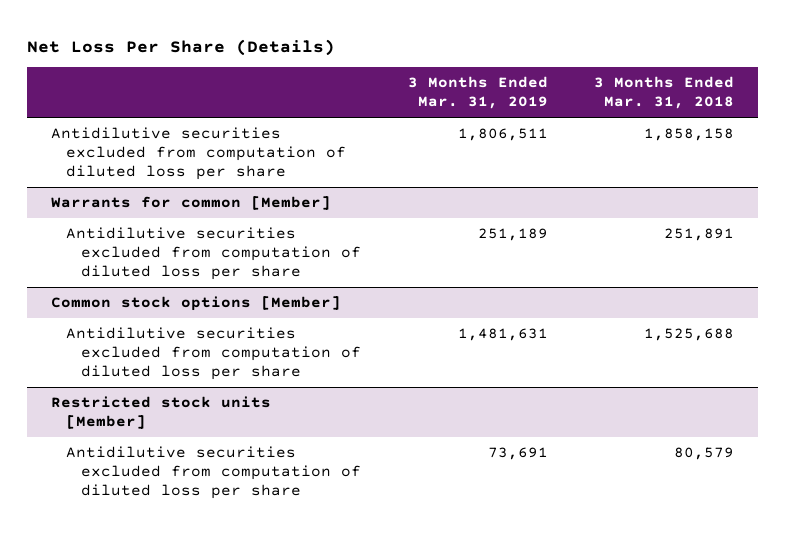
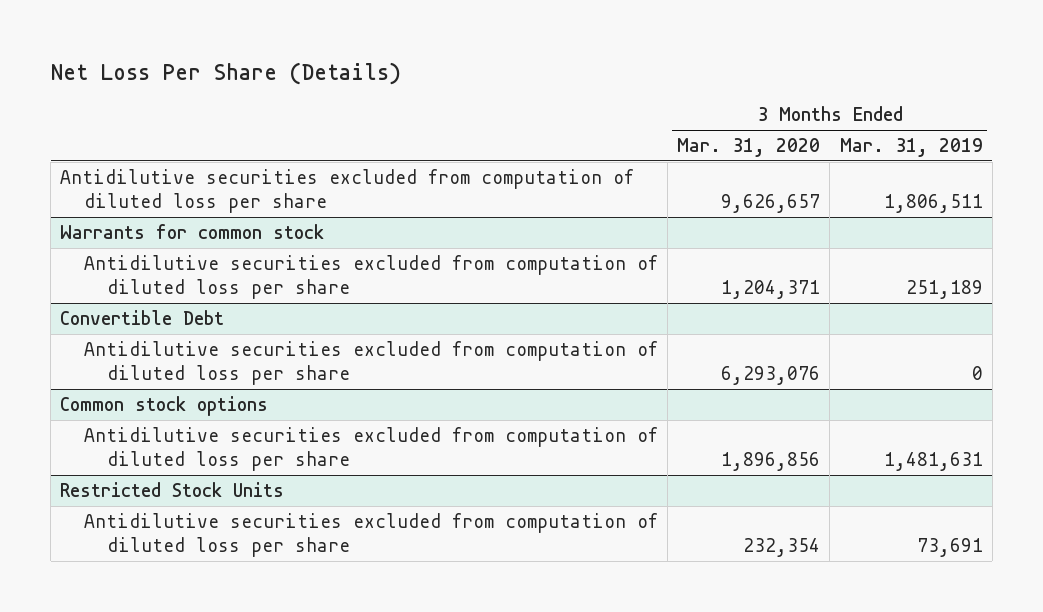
- | 3 Months Ended Mar. 31, 2019 | 3 Months Ended Mar. 31, 2018
+ | 3 Months Ended Mar. 31, 2020 | 3 Months Ended Mar. 31, 2019
- Warrants for common [Member]
+ Warrants for common stock
- Common stock options [Member]
+ Convertible Debt
+ Antidilutive securities excluded from computation of diluted loss per share | 6,293,076 | 0
+ Common stock options
- Restricted stock units [Member]
+ Restricted Stock Units

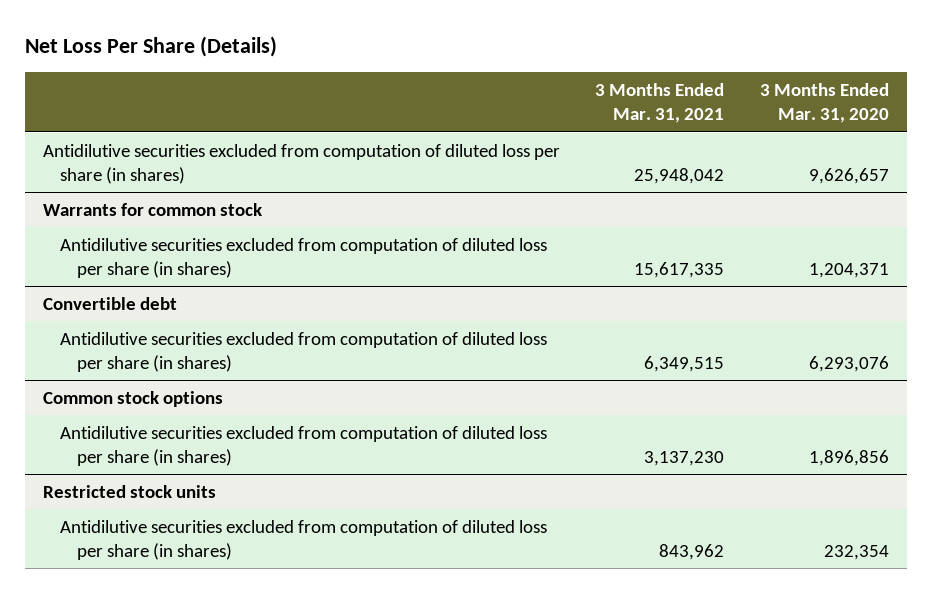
- | 3 Months Ended Mar. 31, 2020 | 3 Months Ended Mar. 31, 2019
+ | 3 Months Ended Mar. 31, 2021 | 3 Months Ended Mar. 31, 2020
- Antidilutive securities excluded from computation of diluted loss per share | 9,626,657 | 1,806,511
+ Antidilutive securities excluded from computation of diluted loss per share (in shares) | 25,948,042 | 9,626,657
@ Warrants for common stock
- Antidilutive securities excluded from computation of diluted loss per share | 1,204,371 | 251,189
- Convertible Debt
- Antidilutive securities excluded from computation of diluted loss per share | 6,293,076 | 0
@ Warrants for common stock
+ Antidilutive securities excluded from computation of diluted loss per share (in shares) | 15,617,335 | 1,204,371
+ Convertible debt
+ Antidilutive securities excluded from computation of diluted loss per share (in shares) | 6,349,515 | 6,293,076
@ Common stock options
- Antidilutive securities excluded from computation of diluted loss per share | 1,896,856 | 1,481,631
- Restricted Stock Units
- Antidilutive securities excluded from computation of diluted loss per share | 232,354 | 73,691
@ Common stock options
+ Antidilutive securities excluded from computation of diluted loss per share (in shares) | 3,137,230 | 1,896,856
+ Restricted stock units
+ Antidilutive securities excluded from computation of diluted loss per share (in shares) | 843,962 | 232,354

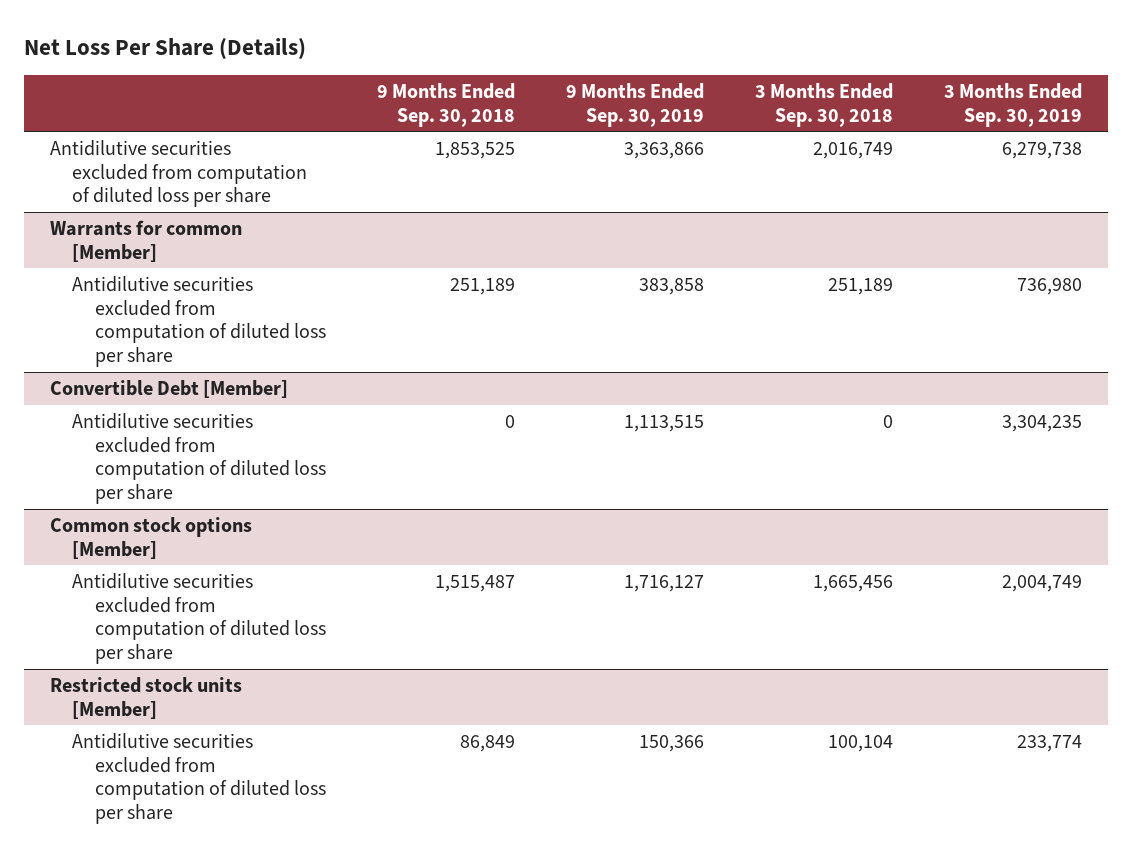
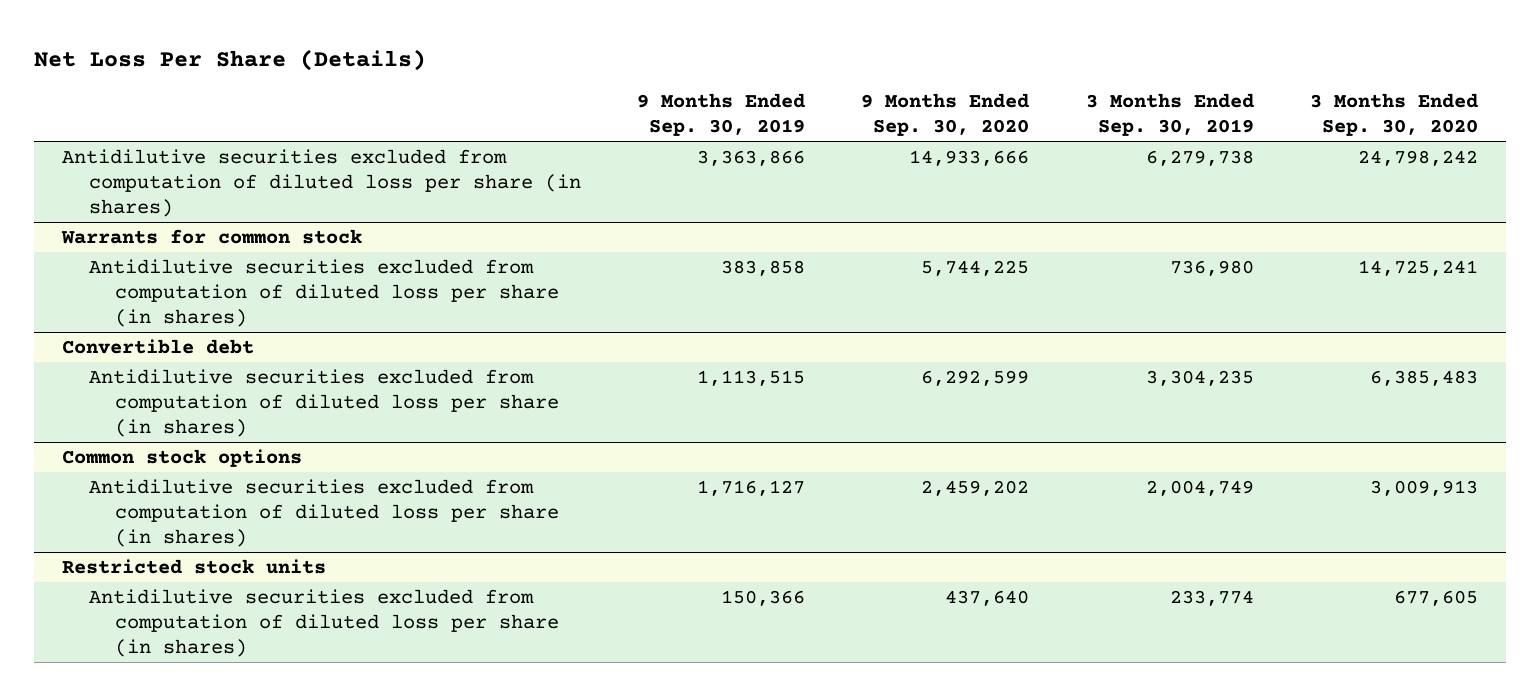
- | 9 Months Ended Sep. 30, 2018 | 9 Months Ended Sep. 30, 2019 | 3 Months Ended Sep. 30, 2018 | 3 Months Ended Sep. 30, 2019
+ | 9 Months Ended Sep. 30, 2019 | 9 Months Ended Sep. 30, 2020 | 3 Months Ended Sep. 30, 2019 | 3 Months Ended Sep. 30, 2020
- Antidilutive securities excluded from computation of diluted loss per share | 1,853,525 | 3,363,866 | 2,016,749 | 6,279,738
- Warrants for common [Member]
- Antidilutive securities excluded from computation of diluted loss per share | 251,189 | 383,858 | 251,189 | 736,980
- Convertible Debt [Member]
- Antidilutive securities excluded from computation of diluted loss per share | 0 | 1,113,515 | 0 | 3,304,235
- Common stock options [Member]
- Antidilutive securities excluded from computation of diluted loss per share | 1,515,487 | 1,716,127 | 1,665,456 | 2,004,749
- Restricted stock units [Member]
- Antidilutive securities excluded from computation of diluted loss per share | 86,849 | 150,366 | 100,104 | 233,774
+ Antidilutive securities excluded from computation of diluted loss per share (in shares) | 3,363,866 | 14,933,666 | 6,279,738 | 24,798,242
+ Warrants for common stock
+ Antidilutive securities excluded from computation of diluted loss per share (in shares) | 383,858 | 5,744,225 | 736,980 | 14,725,241
+ Convertible debt
+ Antidilutive securities excluded from computation of diluted loss per share (in shares) | 1,113,515 | 6,292,599 | 3,304,235 | 6,385,483
+ Common stock options
+ Antidilutive securities excluded from computation of diluted loss per share (in shares) | 1,716,127 | 2,459,202 | 2,004,749 | 3,009,913
+ Restricted stock units
+ Antidilutive securities excluded from computation of diluted loss per share (in shares) | 150,366 | 437,640 | 233,774 | 677,605

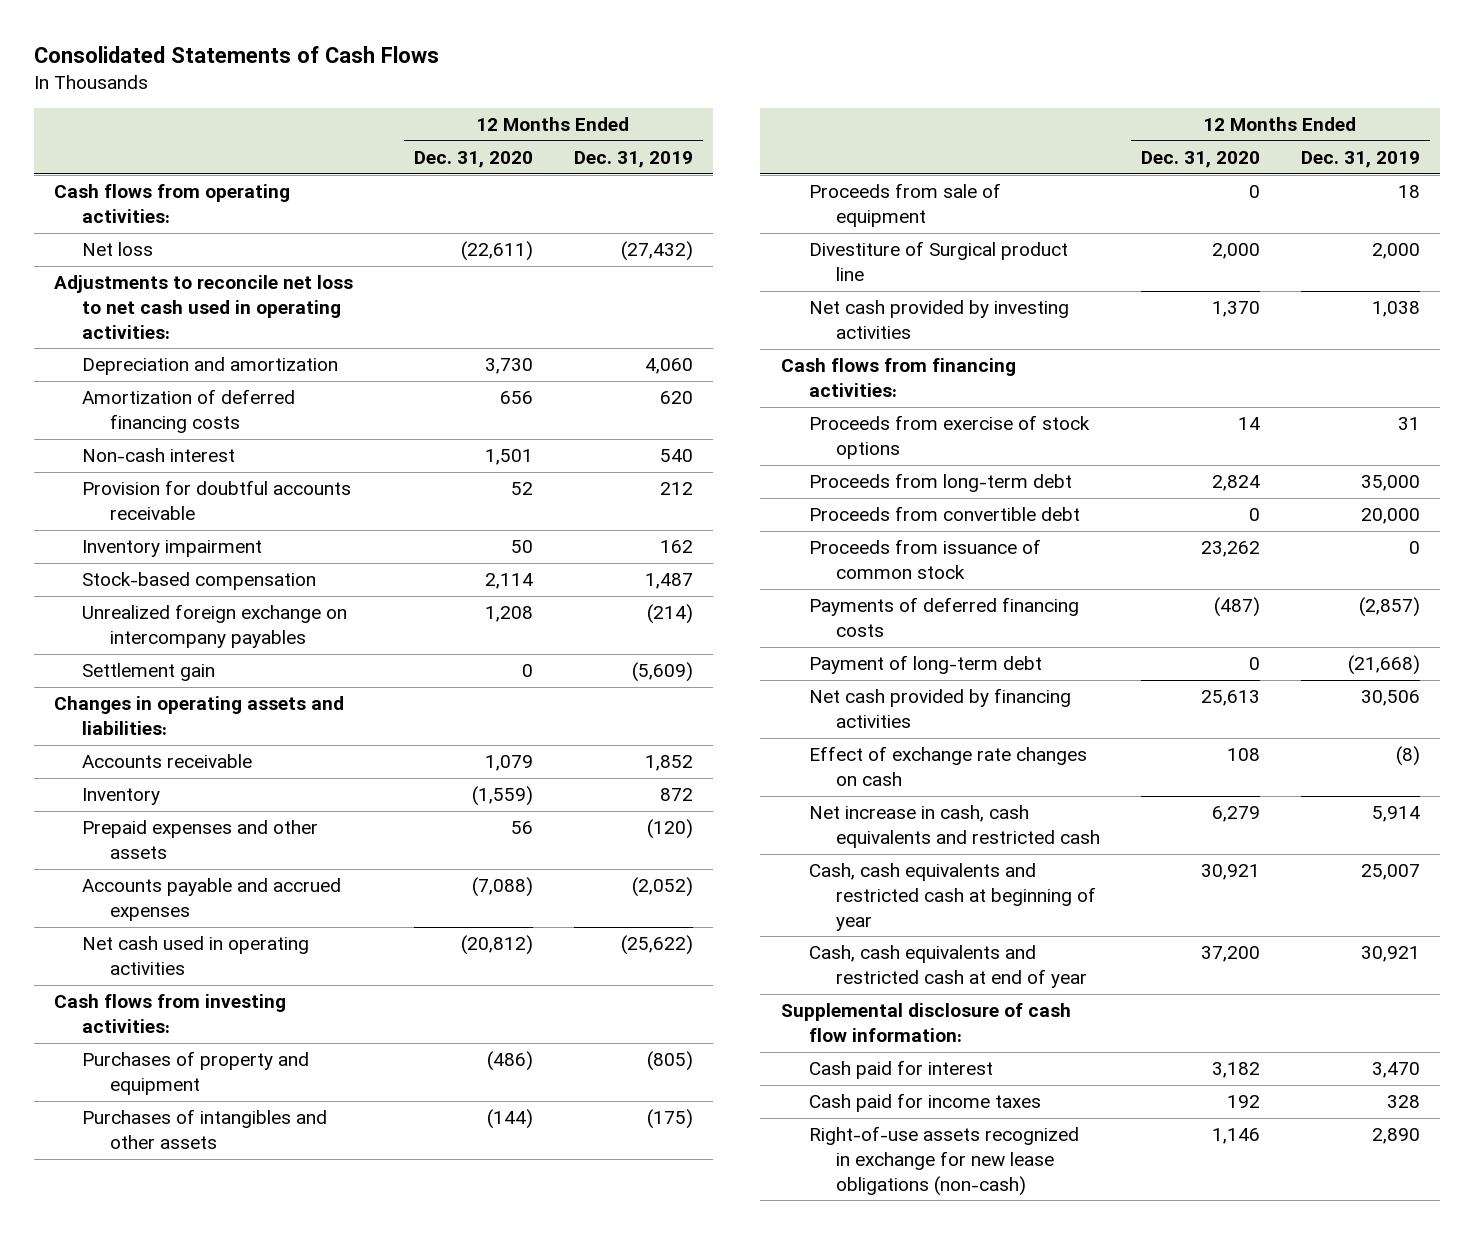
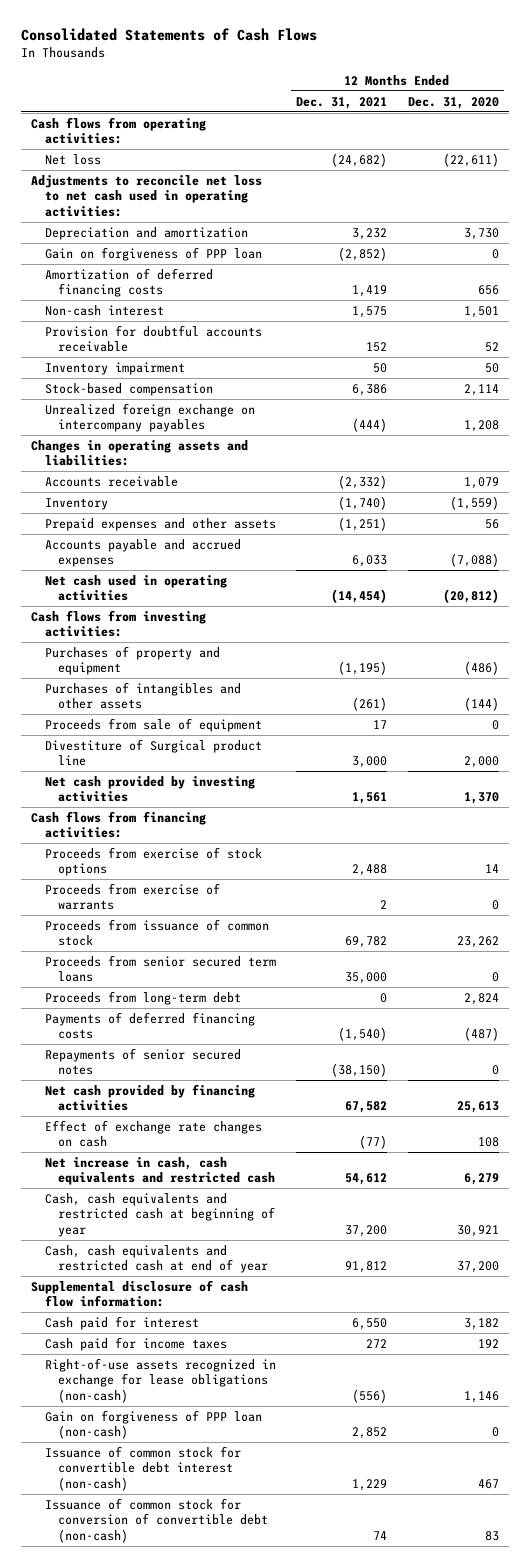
- | 12 Months Ended Dec. 31, 2020 | 12 Months Ended Dec. 31, 2019
+ | 12 Months Ended Dec. 31, 2021 | 12 Months Ended Dec. 31, 2020
+ Gain on forgiveness of PPP loan | (2,852) | 0
- Settlement gain | 0 | (5,609)
- Proceeds from convertible debt | 0 | 20,000
+ Proceeds from exercise of warrants | 2 | 0
+ Proceeds from senior secured term loans | 35,000 | 0
moved down: Proceeds from long-term debt | 0 | 2,824
- Payment of long-term debt | 0 | (21,668)
+ Repayments of senior secured notes | (38,150) | 0
- Right-of-use assets recognized in exchange for new lease obligations (non-cash) | 1,146 | 2,890
+ Right-of-use assets recognized in exchange for lease obligations (non-cash) | (556) | 1,146
+ Gain on forgiveness of PPP loan (non-cash) | 2,852 | 0
+ Issuance of common stock for convertible debt interest (non-cash) | 1,229 | 467
+ Issuance of common stock for conversion of convertible debt (non-cash) | 74 | 83

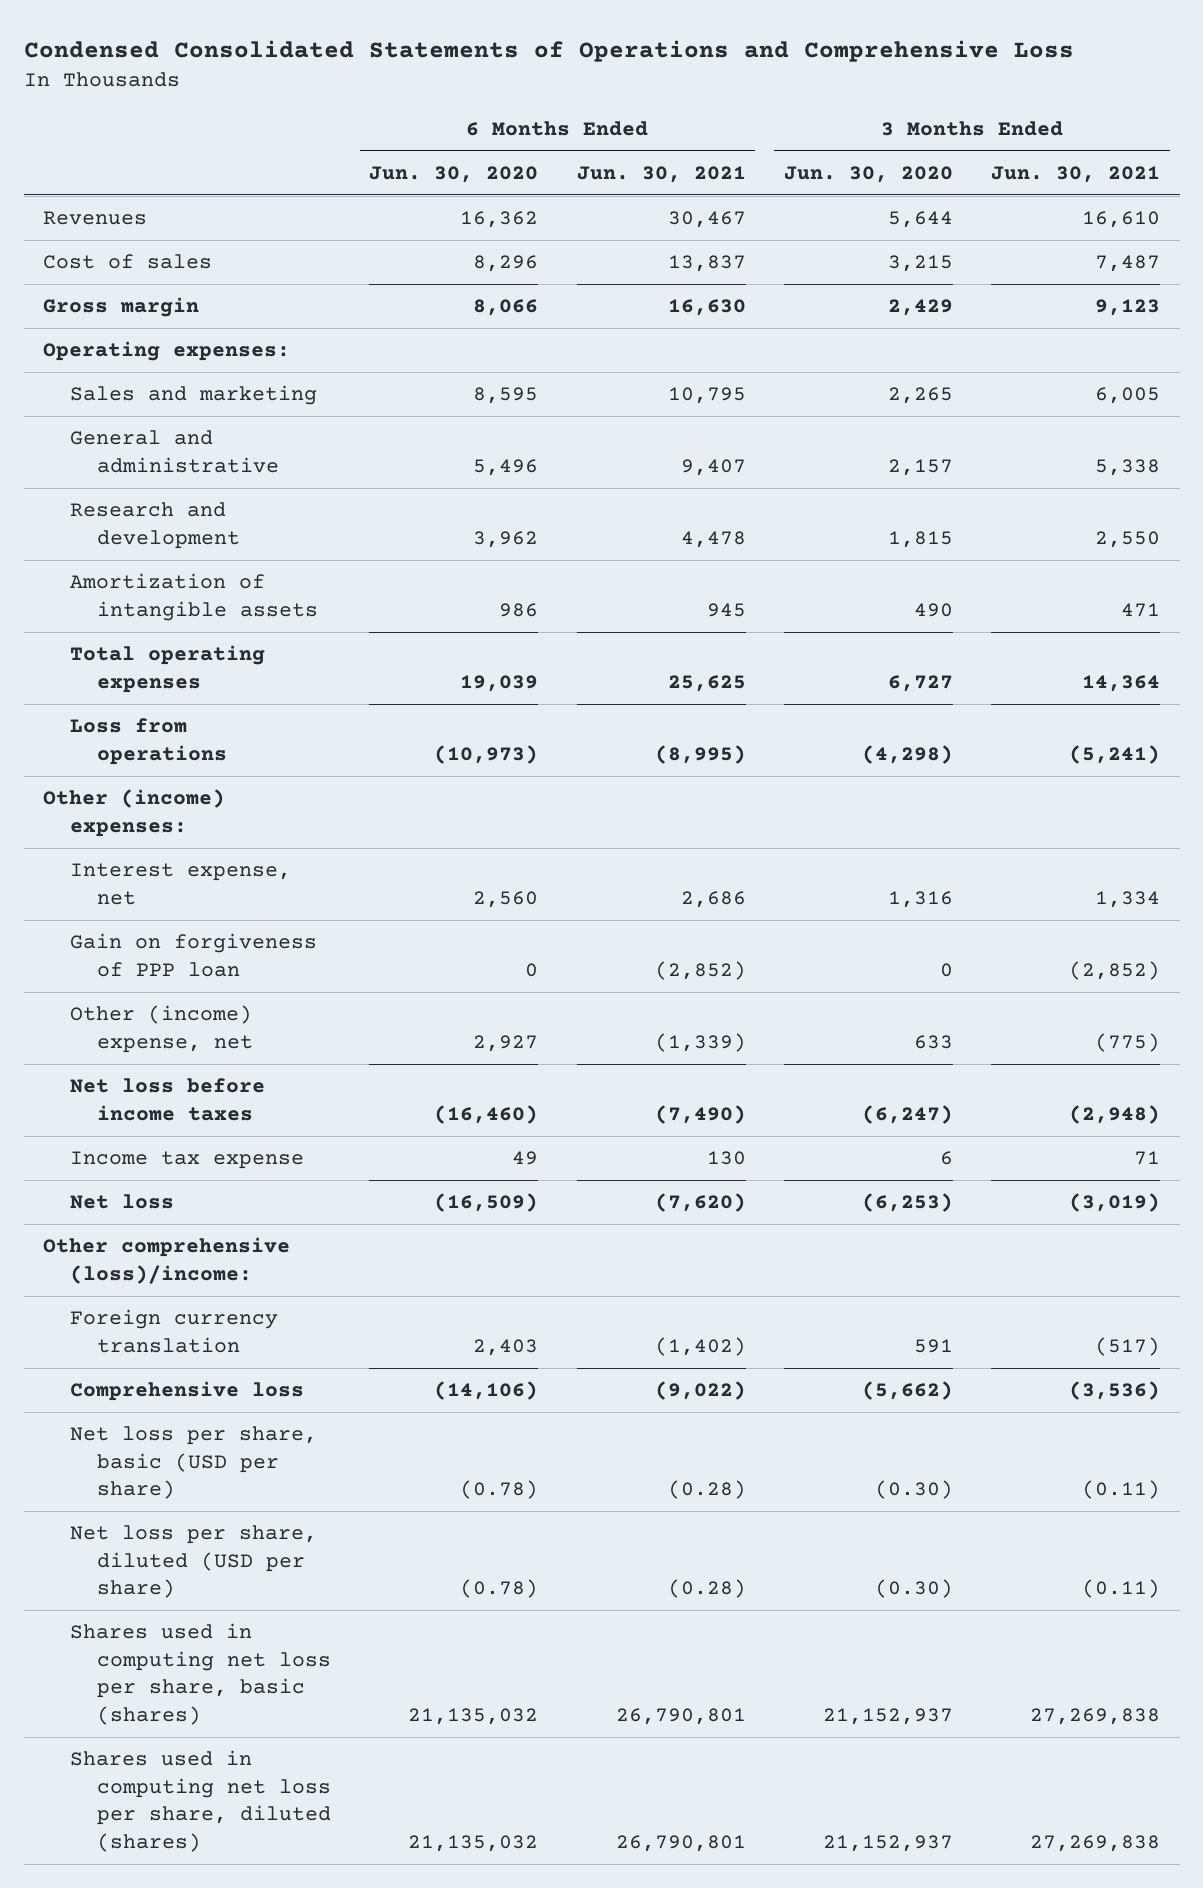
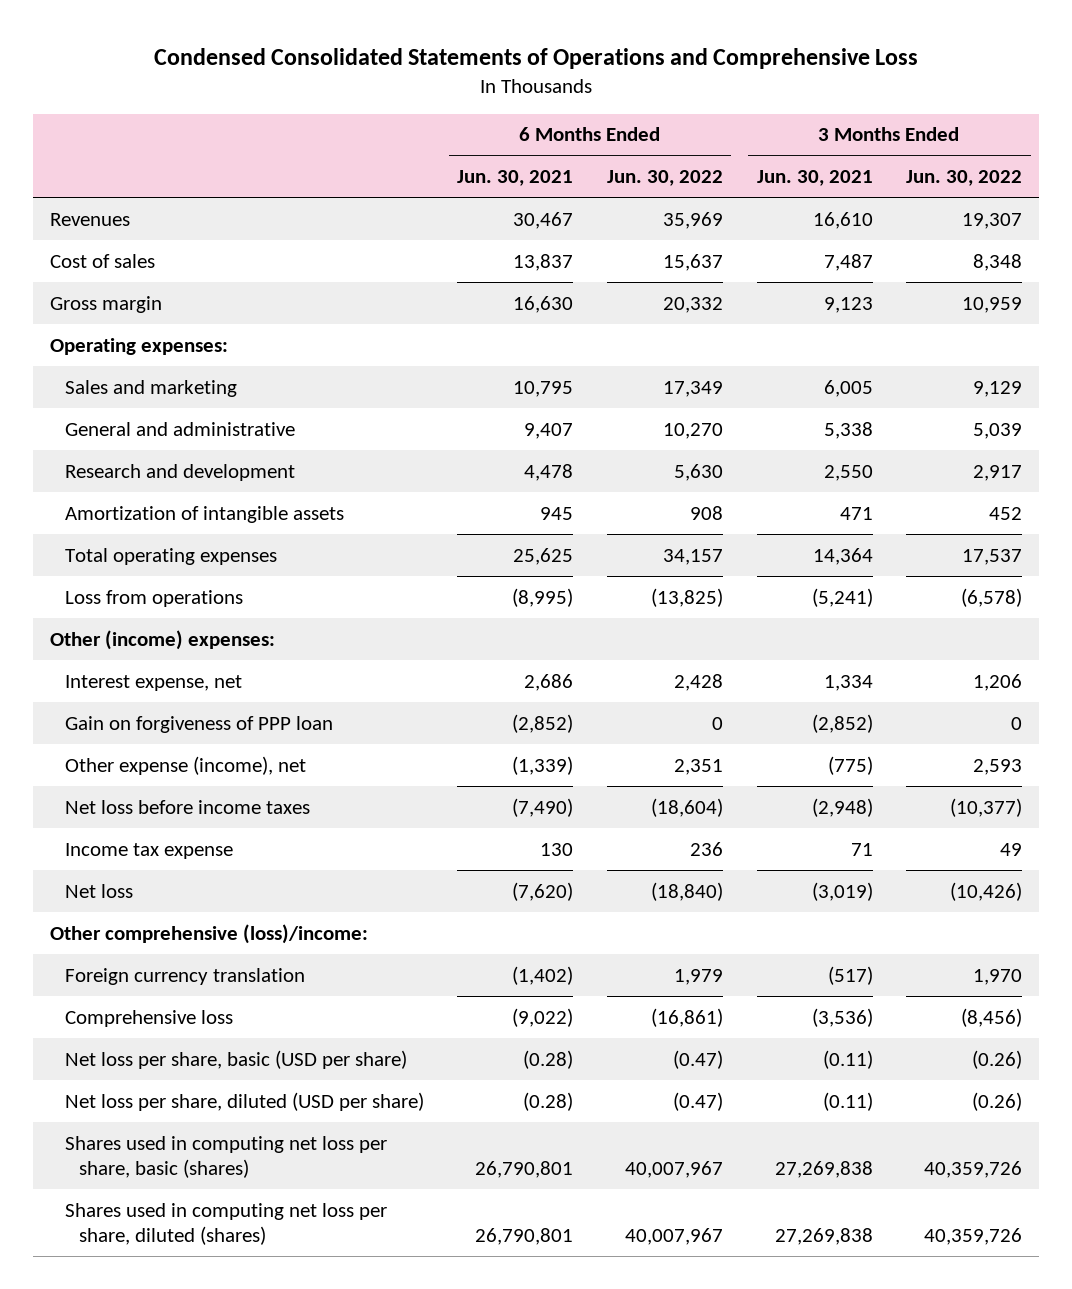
- | 6 Months Ended Jun. 30, 2020 | 6 Months Ended Jun. 30, 2021 | 3 Months Ended Jun. 30, 2020 | 3 Months Ended Jun. 30, 2021
+ | 6 Months Ended Jun. 30, 2021 | 6 Months Ended Jun. 30, 2022 | 3 Months Ended Jun. 30, 2021 | 3 Months Ended Jun. 30, 2022
- Other (income) expense, net | 2,927 | (1,339) | 633 | (775)
+ Other expense (income), net | (1,339) | 2,351 | (775) | 2,593

